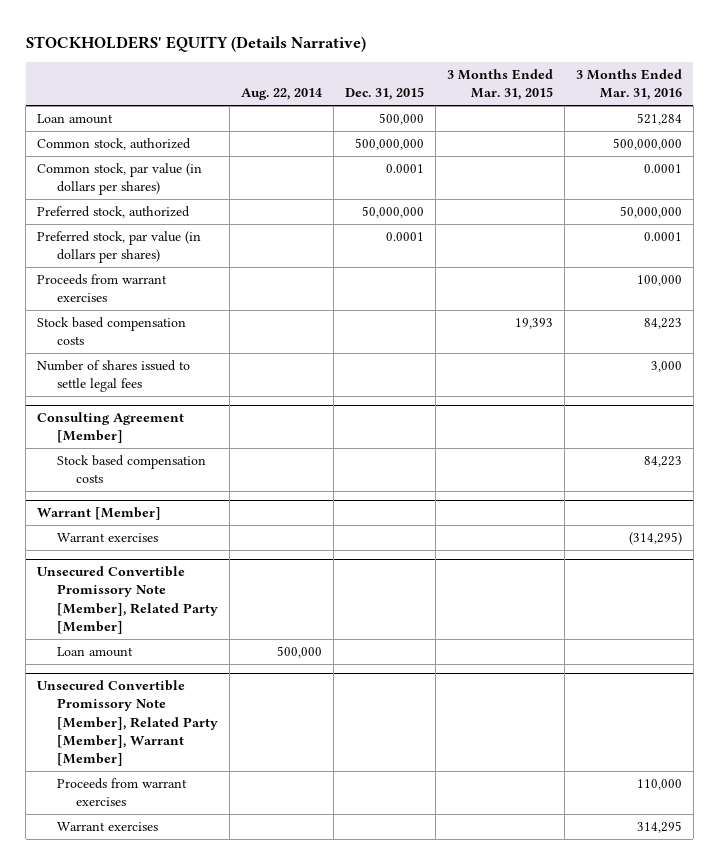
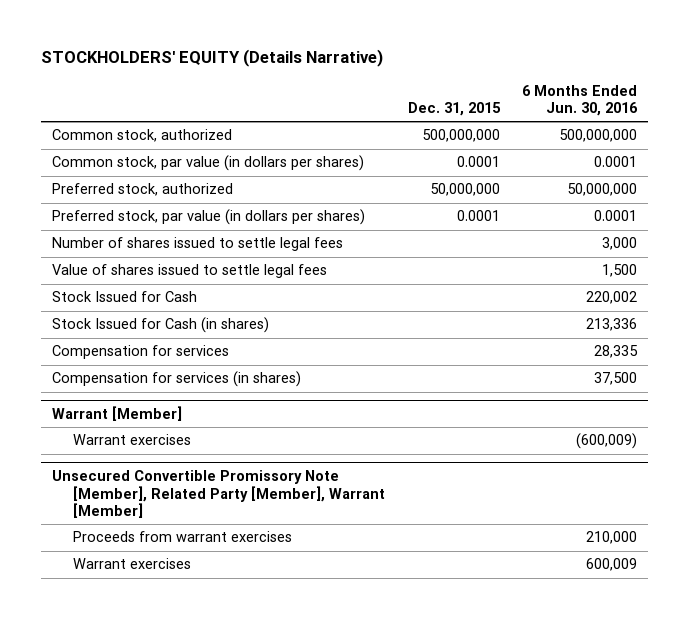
- | Aug. 22, 2014 | Dec. 31, 2015 | 3 Months Ended Mar. 31, 2015 | 3 Months Ended Mar. 31, 2016
+ | Dec. 31, 2015 | 6 Months Ended Jun. 30, 2016
- Loan amount | | 500,000 | | 521,284
- Proceeds from warrant exercises | | | | 100,000
- Stock based compensation costs | | | 19,393 | 84,223
- Consulting Agreement [Member]
- Stock based compensation costs | | | | 84,223
+ Value of shares issued to settle legal fees | | 1,500
+ Stock Issued for Cash | | 220,002
+ Stock Issued for Cash (in shares) | | 213,336
+ Compensation for services | | 28,335
+ Compensation for services (in shares) | | 37,500
- Unsecured Convertible Promissory Note [Member], Related Party [Member]
- Loan amount | 500,000 | | |

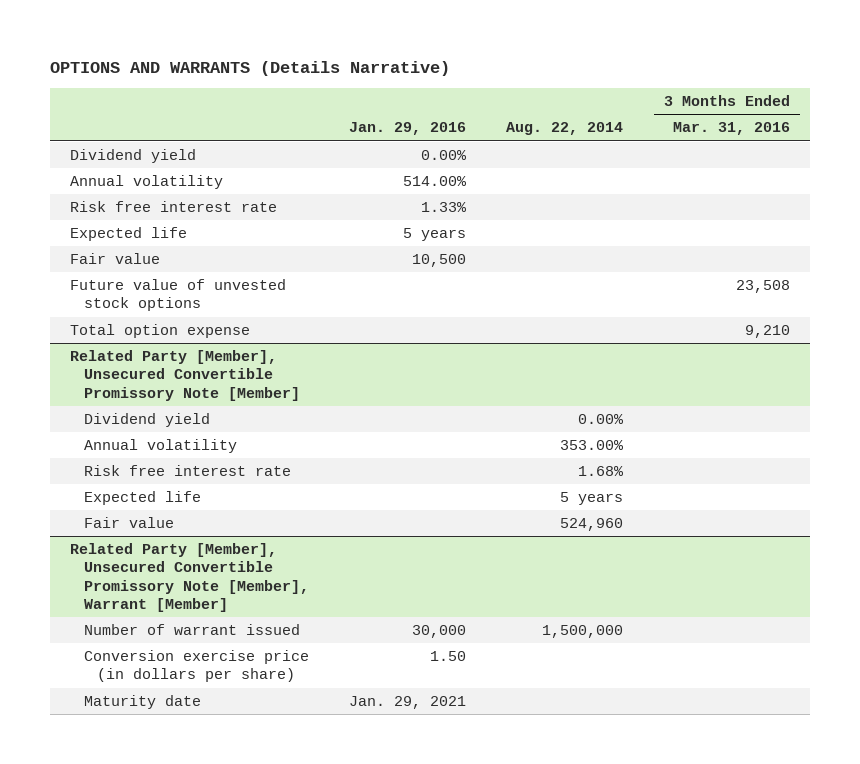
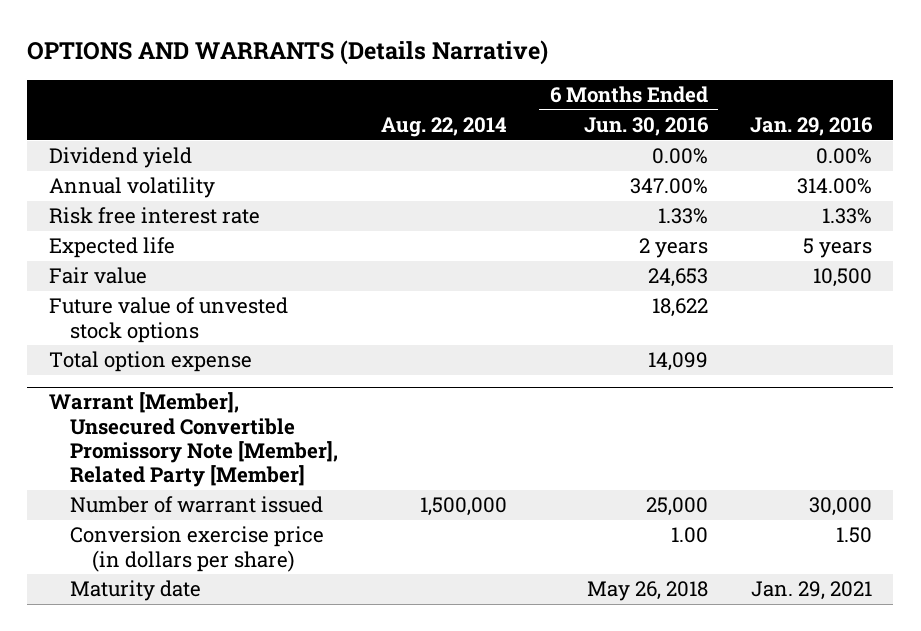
- | Jan. 29, 2016 | Aug. 22, 2014 | 3 Months Ended Mar. 31, 2016
+ | Aug. 22, 2014 | 6 Months Ended Jun. 30, 2016 | Jan. 29, 2016
- Annual volatility | 514.00% | |
+ Annual volatility | | 347.00% | 314.00%
- Related Party [Member], Unsecured Convertible Promissory Note [Member]
- Dividend yield | | 0.00% |
- Annual volatility | | 353.00% |
- Risk free interest rate | | 1.68% |
- Expected life | | 5 years |
- Fair value | | 524,960 |
- Related Party [Member], Unsecured Convertible Promissory Note [Member], Warrant [Member]
+ Warrant [Member], Unsecured Convertible Promissory Note [Member], Related Party [Member]

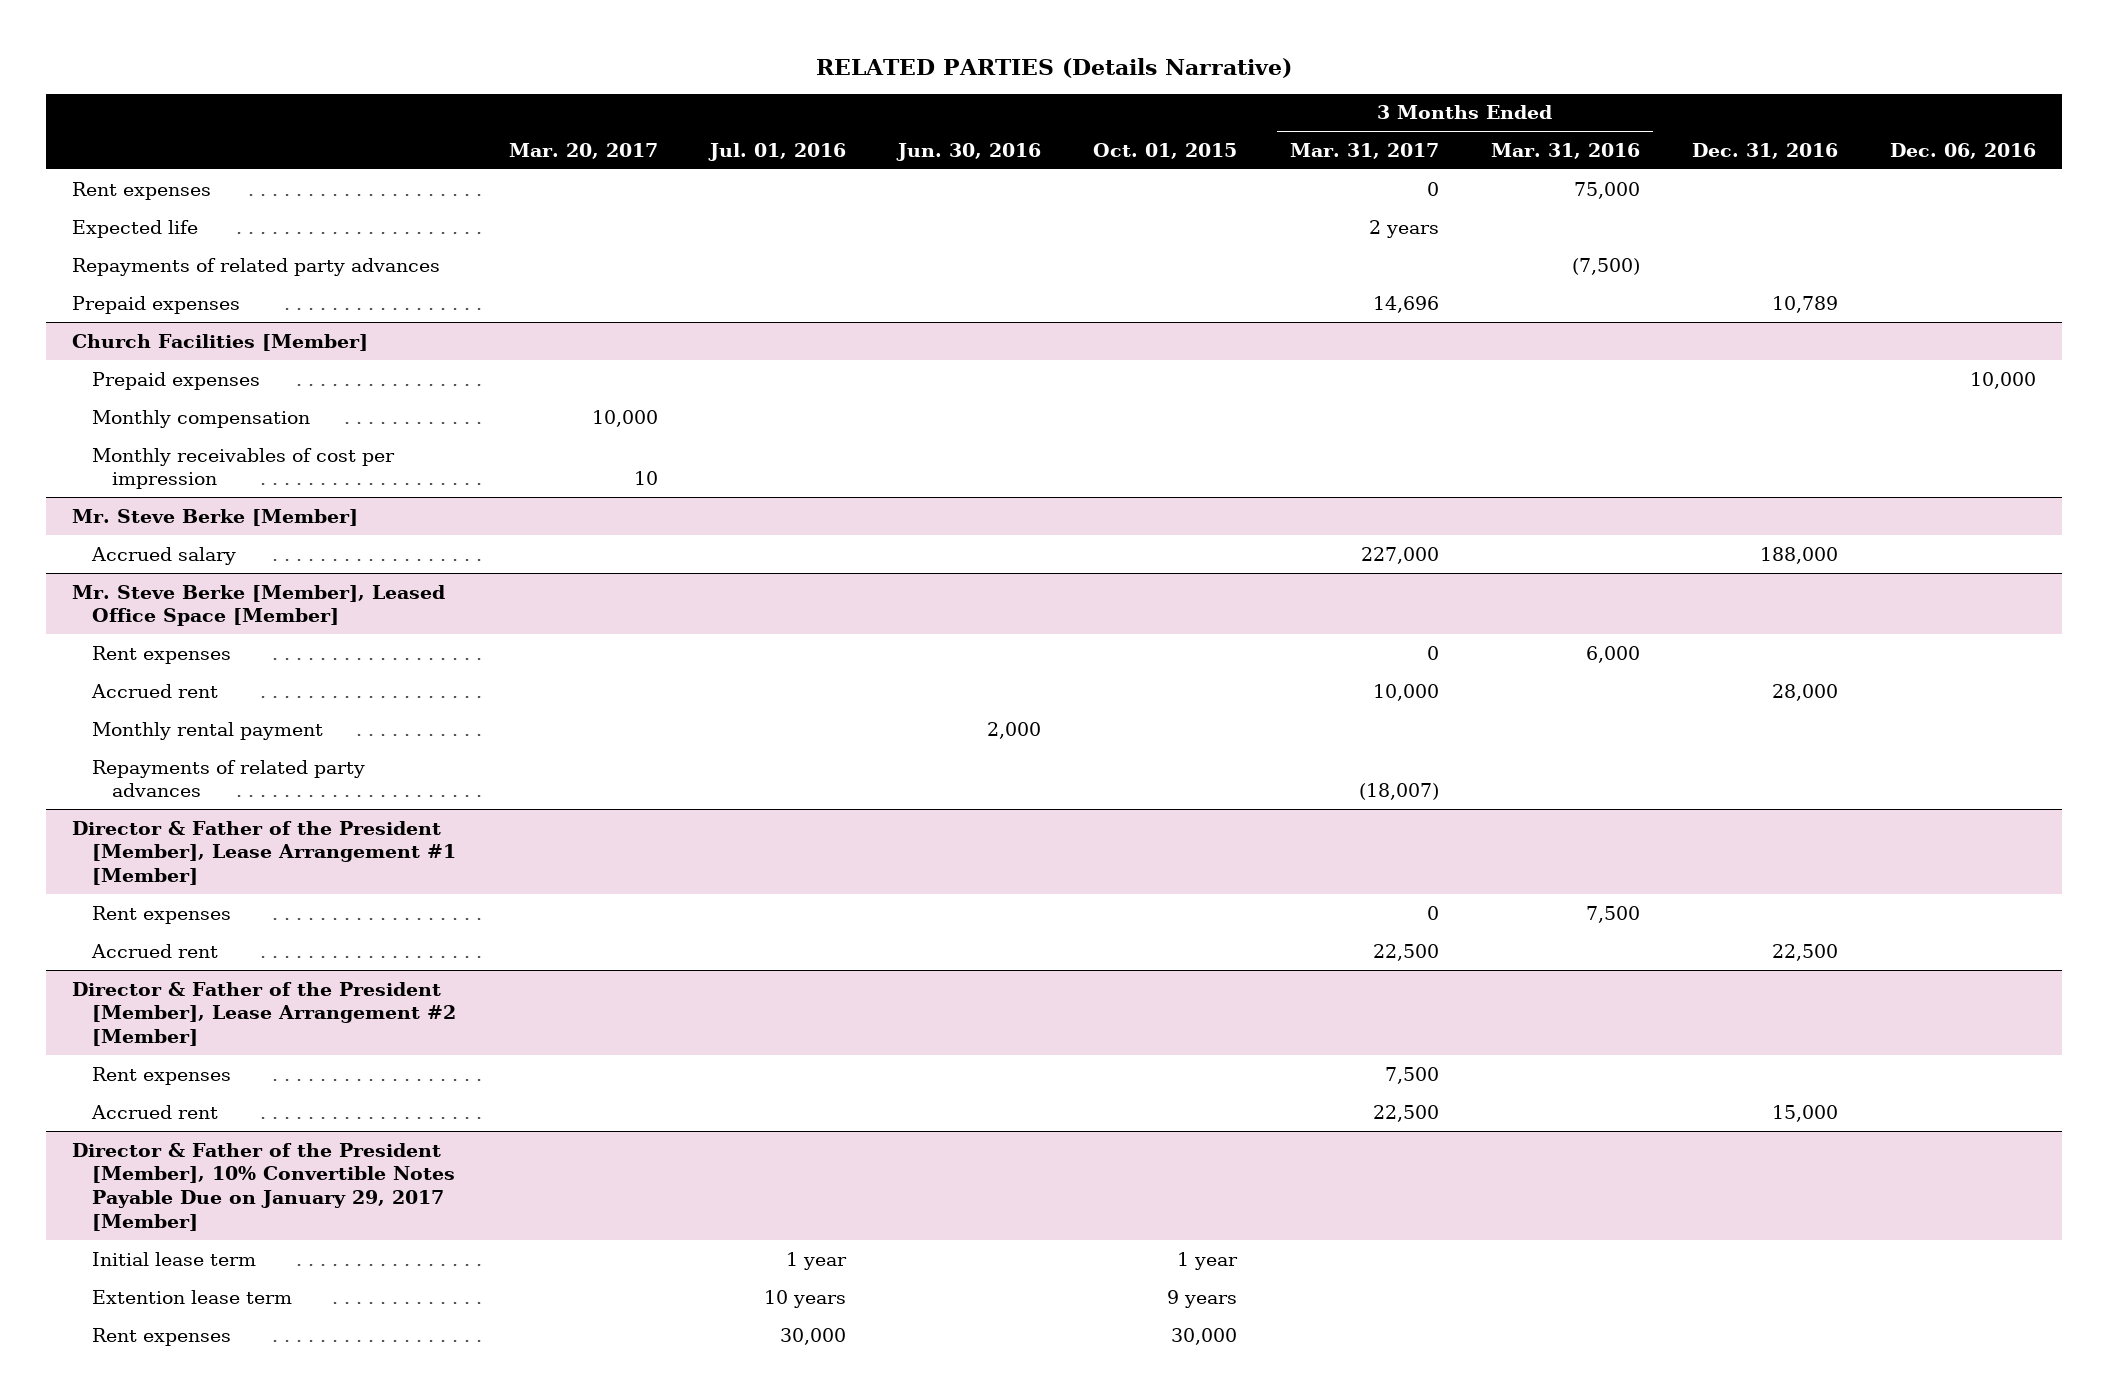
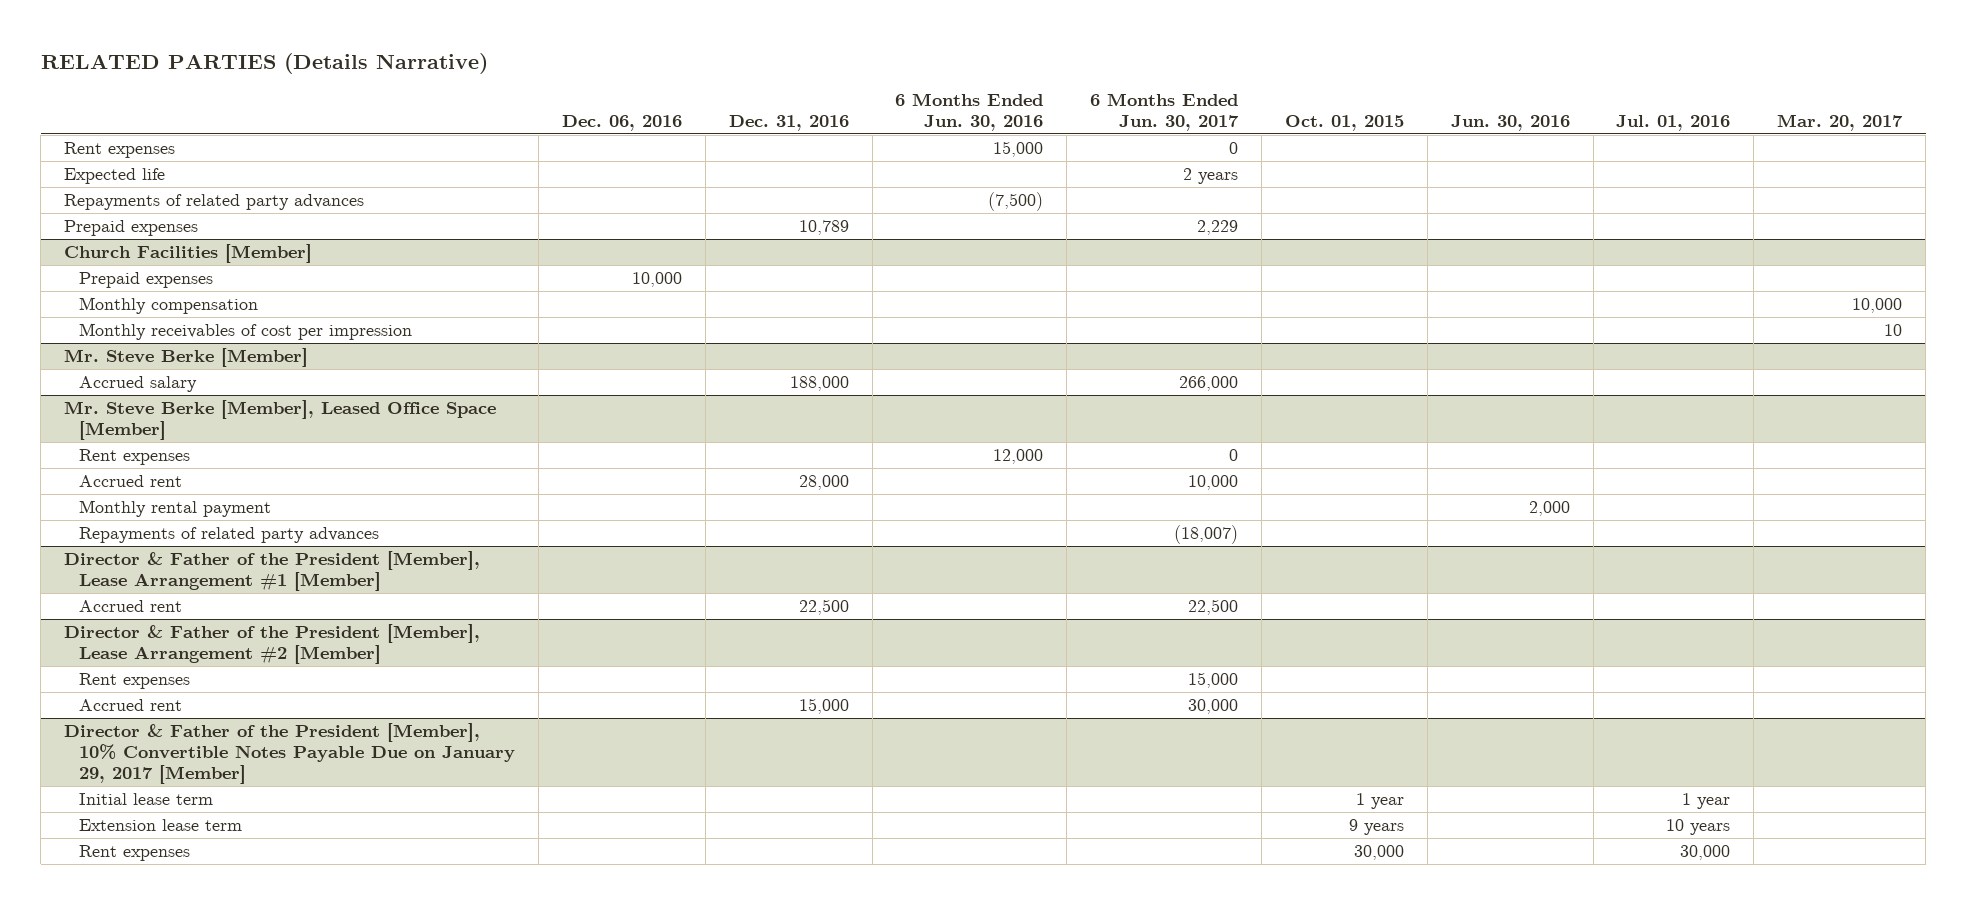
- | Mar. 20, 2017 | Jul. 01, 2016 | Jun. 30, 2016 | Oct. 01, 2015 | 3 Months Ended Mar. 31, 2017 | 3 Months Ended Mar. 31, 2016 | Dec. 31, 2016 | Dec. 06, 2016
+ | Dec. 06, 2016 | Dec. 31, 2016 | 6 Months Ended Jun. 30, 2016 | 6 Months Ended Jun. 30, 2017 | Oct. 01, 2015 | Jun. 30, 2016 | Jul. 01, 2016 | Mar. 20, 2017
@ Director & Father of the President [Member], Lease Arrangement #1 [Member]
- Rent expenses | | | | | 0 | 7,500 | |
@ Director & Father of the President [Member], 10% Convertible Notes Payable Due on January 29, 2017 [Member]
- Extention lease term | | 10 years | | 9 years | | | |
+ Extension lease term | | | | | 9 years | | 10 years |

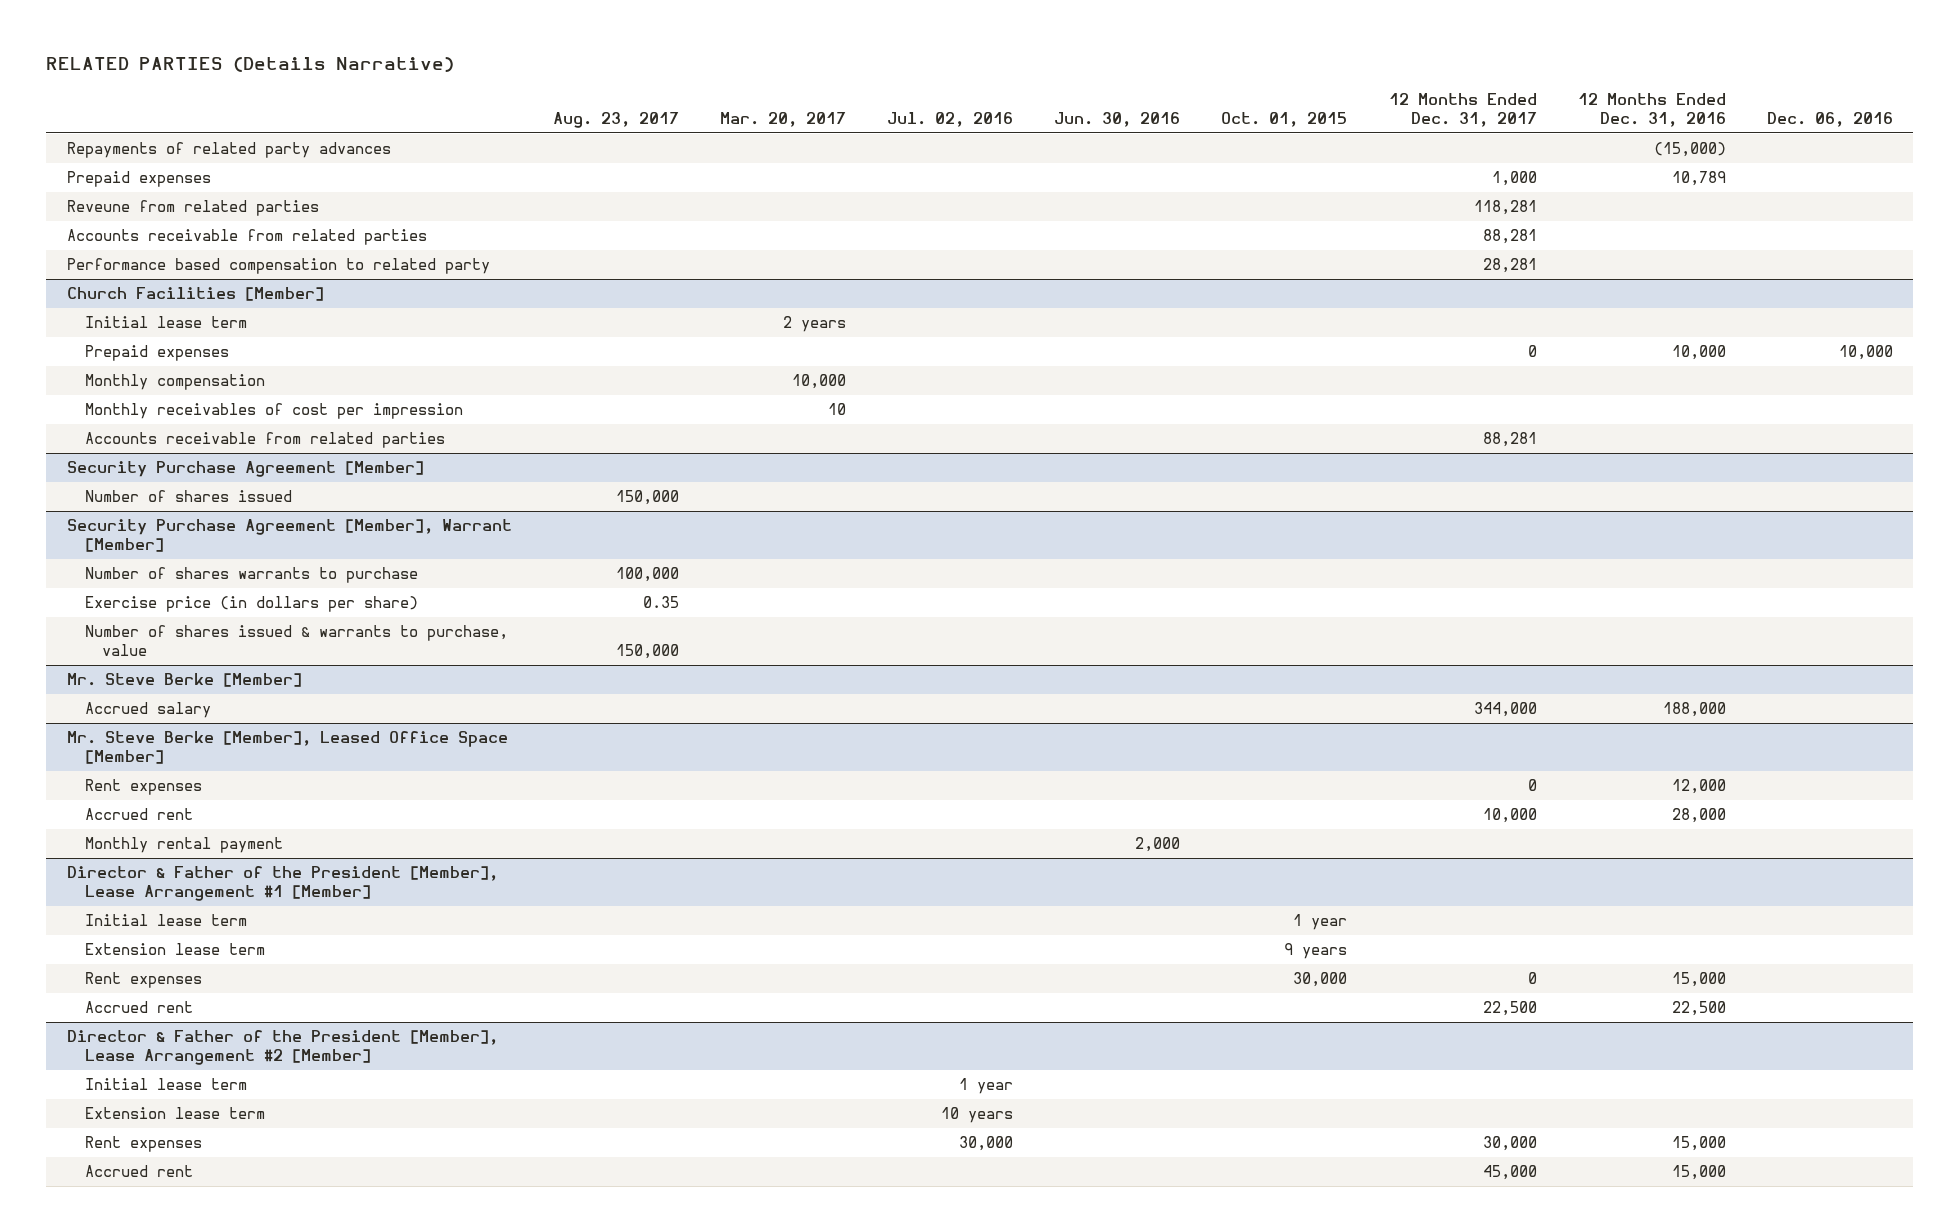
- | Dec. 06, 2016 | Dec. 31, 2016 | 6 Months Ended Jun. 30, 2016 | 6 Months Ended Jun. 30, 2017 | Oct. 01, 2015 | Jun. 30, 2016 | Jul. 01, 2016 | Mar. 20, 2017
+ | Aug. 23, 2017 | Mar. 20, 2017 | Jul. 02, 2016 | Jun. 30, 2016 | Oct. 01, 2015 | 12 Months Ended Dec. 31, 2017 | 12 Months Ended Dec. 31, 2016 | Dec. 06, 2016
- Rent expenses | | | 15,000 | 0 | | | |
- Expected life | | | | 2 years | | | |
+ Reveune from related parties | | | | | | 118,281 | |
+ Accounts receivable from related parties | | | | | | 88,281 | |
+ Performance based compensation to related party | | | | | | 28,281 | |
@ Church Facilities [Member]
+ Initial lease term | | 2 years | | | | | |
+ Accounts receivable from related parties | | | | | | 88,281 | |
+ Security Purchase Agreement [Member]
+ Number of shares issued | 150,000 | | | | | | |
+ Security Purchase Agreement [Member], Warrant [Member]
+ Number of shares warrants to purchase | 100,000 | | | | | | |
+ Exercise price (in dollars per share) | 0.35 | | | | | | |
+ Number of shares issued & warrants to purchase, value | 150,000 | | | | | | |
@ Mr. Steve Berke [Member], Leased Office Space [Member]
- Repayments of related party advances | | | | (18,007) | | | |
@ Director & Father of the President [Member], Lease Arrangement #1 [Member]
+ Initial lease term | | | | | 1 year | | |
+ Extension lease term | | | | | 9 years | | |
+ Rent expenses | | | | | 30,000 | 0 | 15,000 |
@ Director & Father of the President [Member], Lease Arrangement #2 [Member]
+ Initial lease term | | | 1 year | | | | |
+ Extension lease term | | | 10 years | | | | |
- Director & Father of the President [Member], 10% Convertible Notes Payable Due on January 29, 2017 [Member]
- Initial lease term | | | | | 1 year | | 1 year |
- Extension lease term | | | | | 9 years | | 10 years |
- Rent expenses | | | | | 30,000 | | 30,000 |

